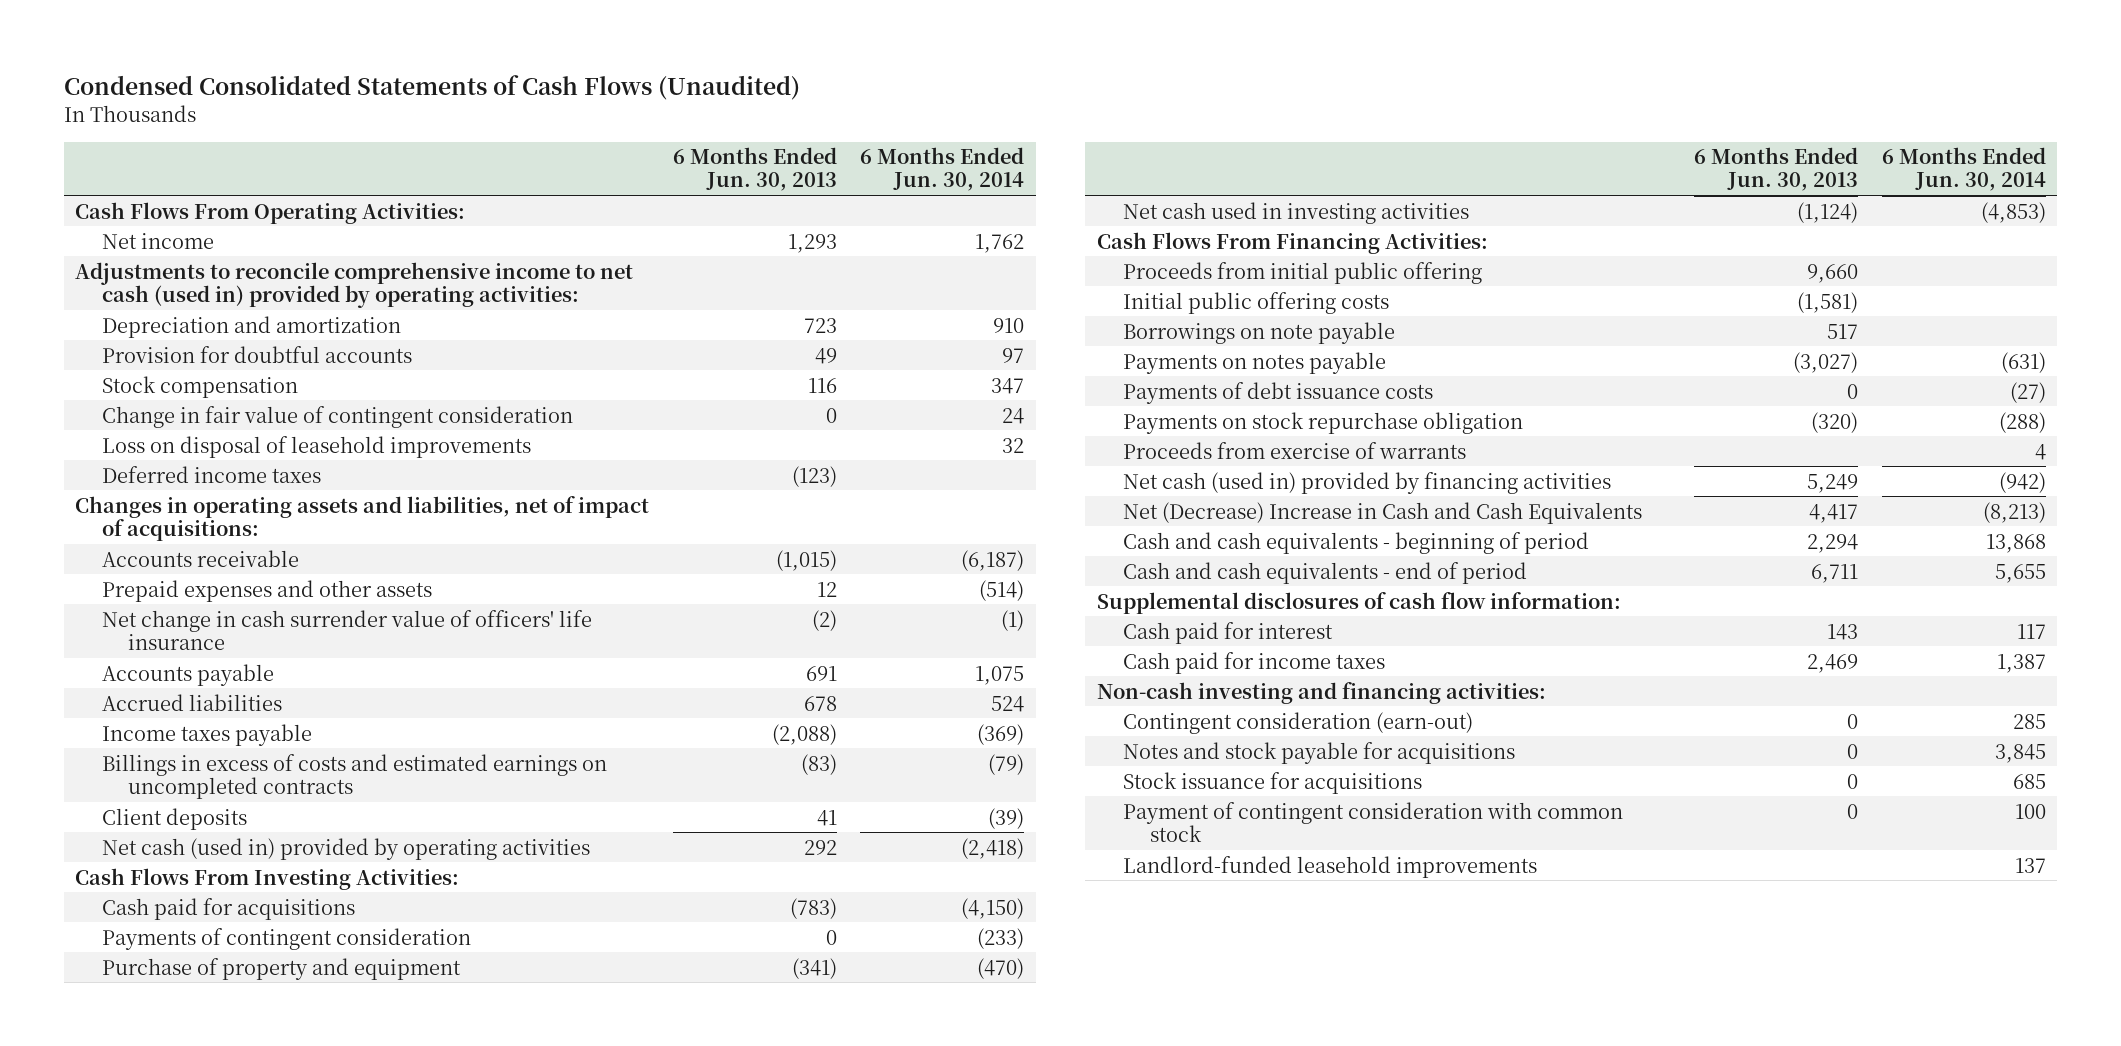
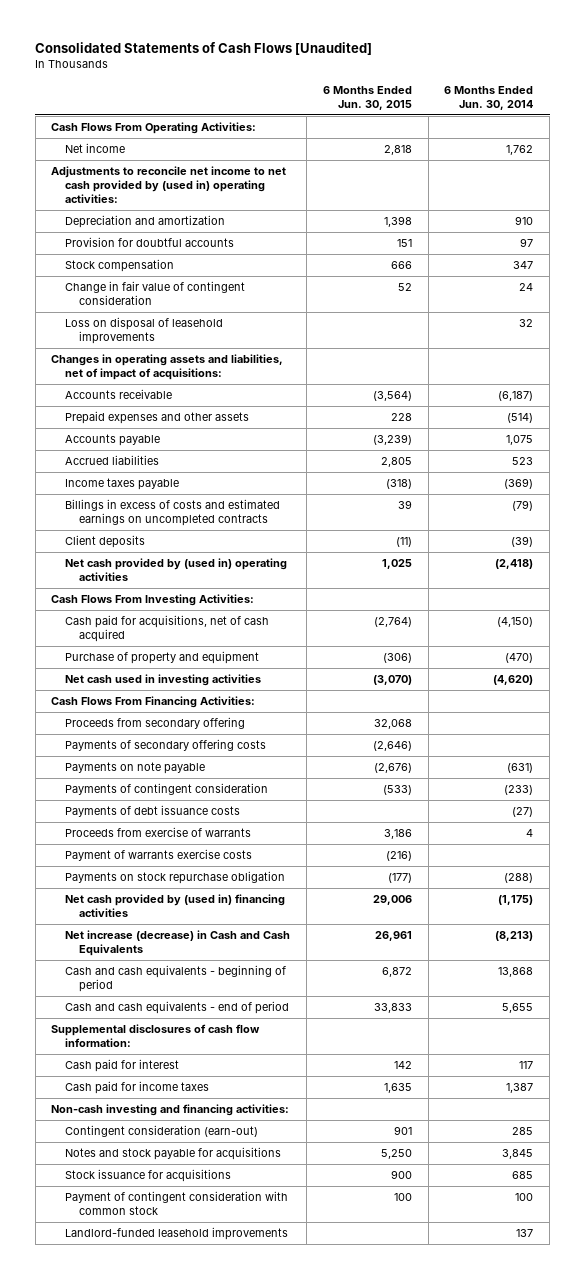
- Condensed Consolidated Statements of Cash Flows (Unaudited)
+ Consolidated Statements of Cash Flows [Unaudited]
- | 6 Months Ended Jun. 30, 2013 | 6 Months Ended Jun. 30, 2014
+ | 6 Months Ended Jun. 30, 2015 | 6 Months Ended Jun. 30, 2014
- Adjustments to reconcile comprehensive income to net cash (used in) provided by operating activities:
+ Adjustments to reconcile net income to net cash provided by (used in) operating activities:
- Deferred income taxes | (123) |
- Net change in cash surrender value of officers' life insurance | (2) | (1)
- Accrued liabilities | 678 | 524
+ Accrued liabilities | 2,805 | 523
- Net cash (used in) provided by operating activities | 292 | (2,418)
+ Net cash provided by (used in) operating activities | 1,025 | (2,418)
- Cash paid for acquisitions | (783) | (4,150)
+ Cash paid for acquisitions, net of cash acquired | (2,764) | (4,150)
- Net cash used in investing activities | (1,124) | (4,853)
+ Net cash used in investing activities | (3,070) | (4,620)
- Proceeds from initial public offering | 9,660 |
- Initial public offering costs | (1,581) |
- Borrowings on note payable | 517 |
- Payments on notes payable | (3,027) | (631)
+ Proceeds from secondary offering | 32,068 |
+ Payments of secondary offering costs | (2,646) |
+ Payments on note payable | (2,676) | (631)
moved down: Payments of contingent consideration | (533) | (233)
- Net cash (used in) provided by financing activities | 5,249 | (942)
- Net (Decrease) Increase in Cash and Cash Equivalents | 4,417 | (8,213)
+ Payment of warrants exercise costs | (216) |
moved down: Payments on stock repurchase obligation | (177) | (288)
+ Net cash provided by (used in) financing activities | 29,006 | (1,175)
+ Net increase (decrease) in Cash and Cash Equivalents | 26,961 | (8,213)

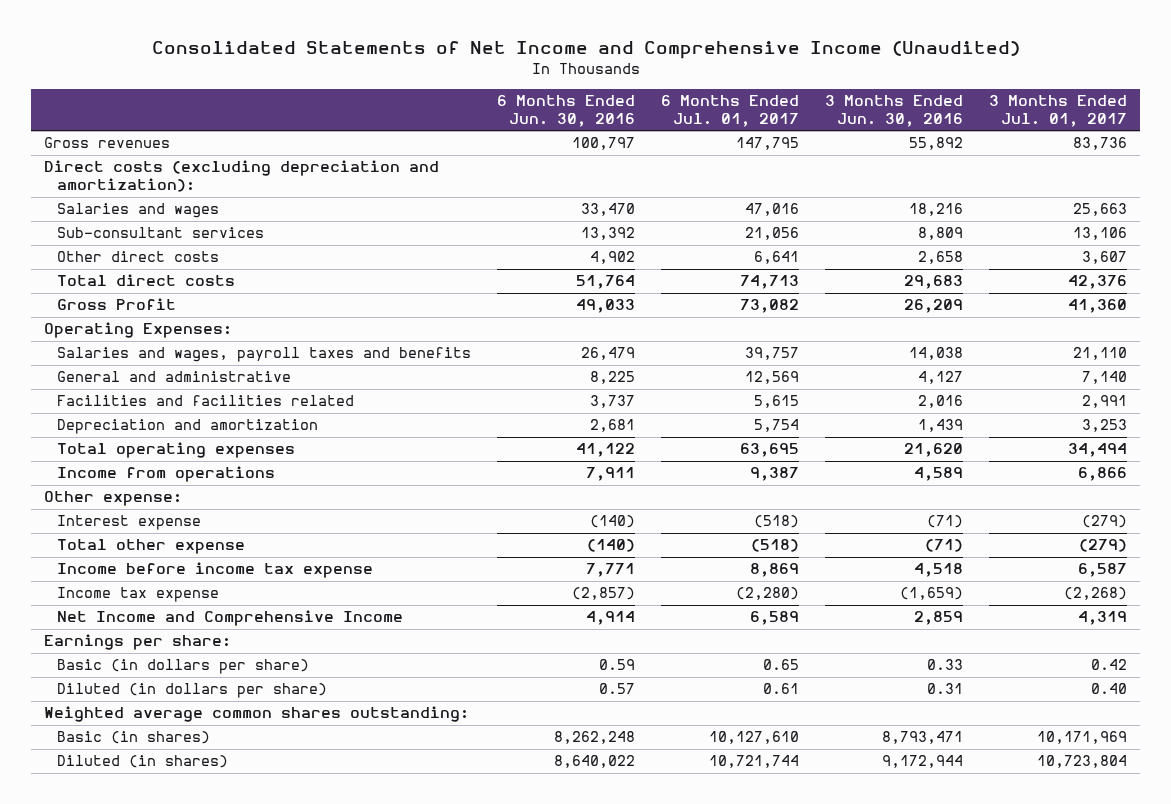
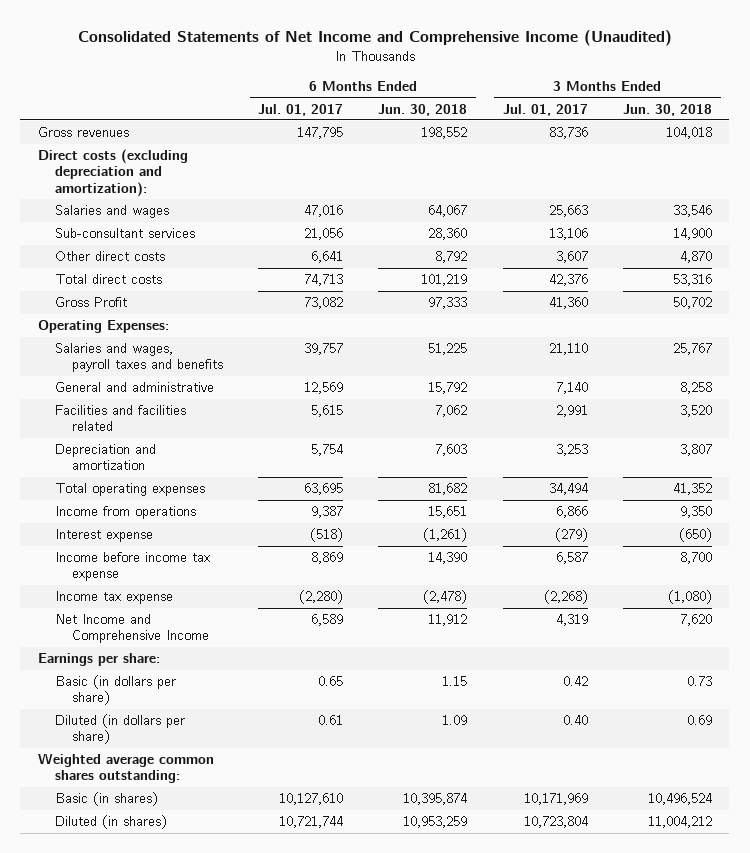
- | 6 Months Ended Jun. 30, 2016 | 6 Months Ended Jul. 01, 2017 | 3 Months Ended Jun. 30, 2016 | 3 Months Ended Jul. 01, 2017
+ | 6 Months Ended Jul. 01, 2017 | 6 Months Ended Jun. 30, 2018 | 3 Months Ended Jul. 01, 2017 | 3 Months Ended Jun. 30, 2018
- Other expense:
- Total other expense | (140) | (518) | (71) | (279)

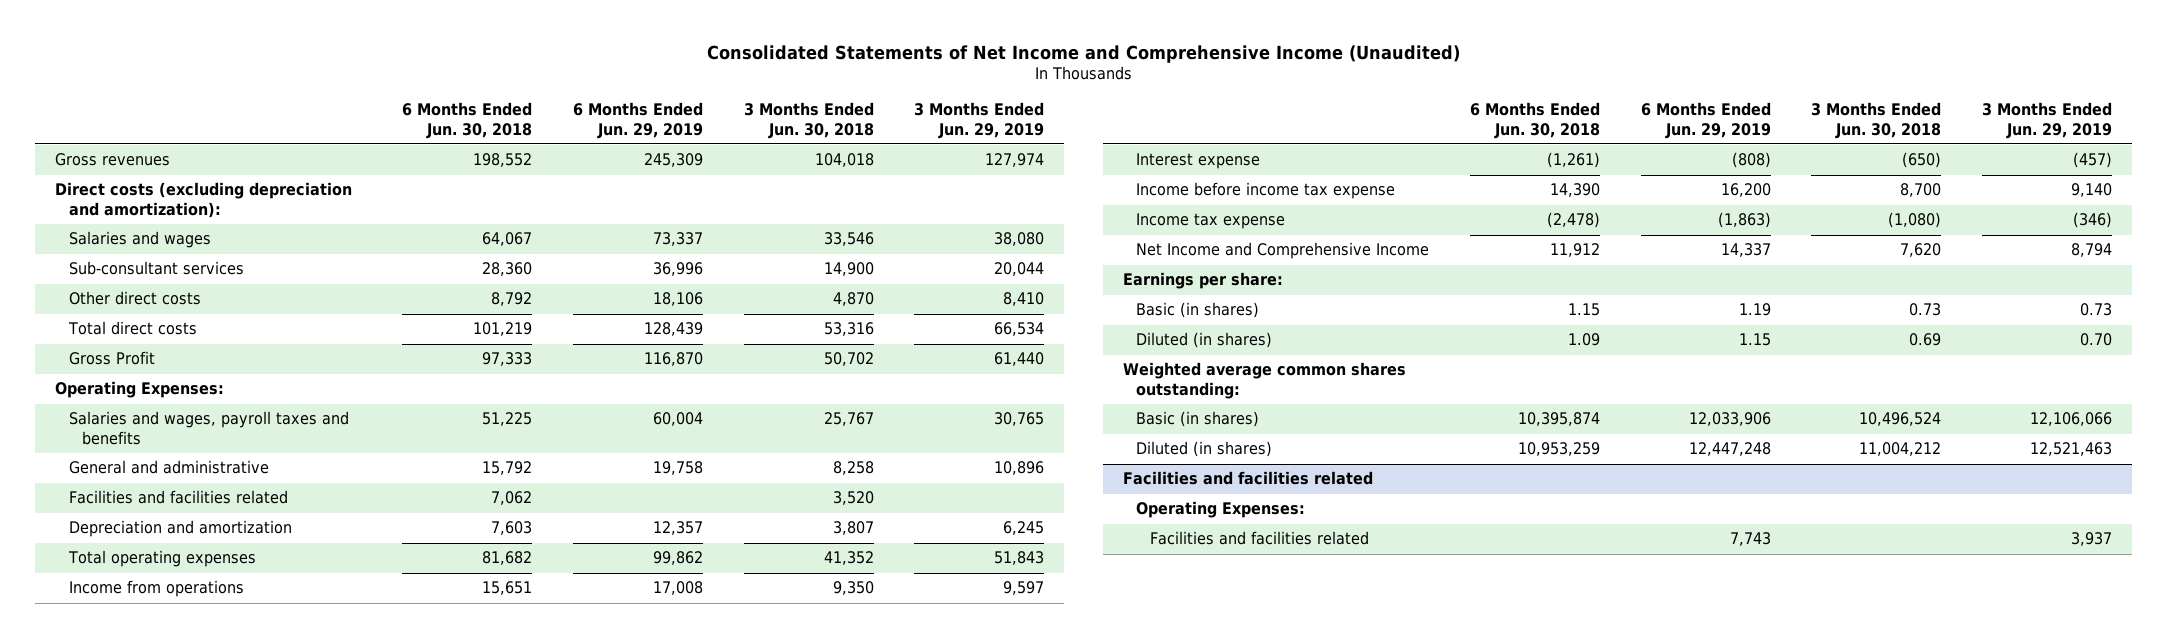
- | 6 Months Ended Jul. 01, 2017 | 6 Months Ended Jun. 30, 2018 | 3 Months Ended Jul. 01, 2017 | 3 Months Ended Jun. 30, 2018
+ | 6 Months Ended Jun. 30, 2018 | 6 Months Ended Jun. 29, 2019 | 3 Months Ended Jun. 30, 2018 | 3 Months Ended Jun. 29, 2019
- Basic (in dollars per share) | 0.65 | 1.15 | 0.42 | 0.73
- Diluted (in dollars per share) | 0.61 | 1.09 | 0.40 | 0.69
+ Basic (in shares) | 1.15 | 1.19 | 0.73 | 0.73
+ Diluted (in shares) | 1.09 | 1.15 | 0.69 | 0.70
+ Facilities and facilities related
+ Operating Expenses:
+ Facilities and facilities related | | 7,743 | | 3,937

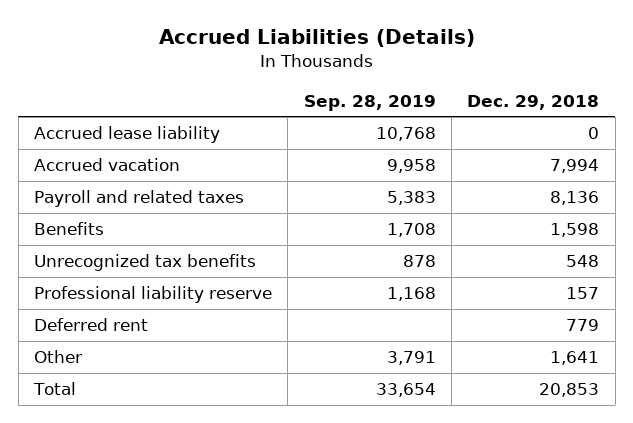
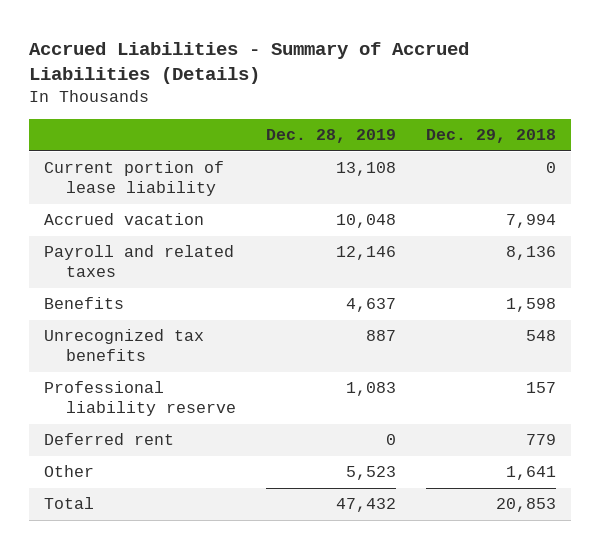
- Accrued Liabilities (Details)
+ Accrued Liabilities - Summary of Accrued Liabilities (Details)
- | Sep. 28, 2019 | Dec. 29, 2018
+ | Dec. 28, 2019 | Dec. 29, 2018
- Accrued lease liability | 10,768 | 0
+ Current portion of lease liability | 13,108 | 0

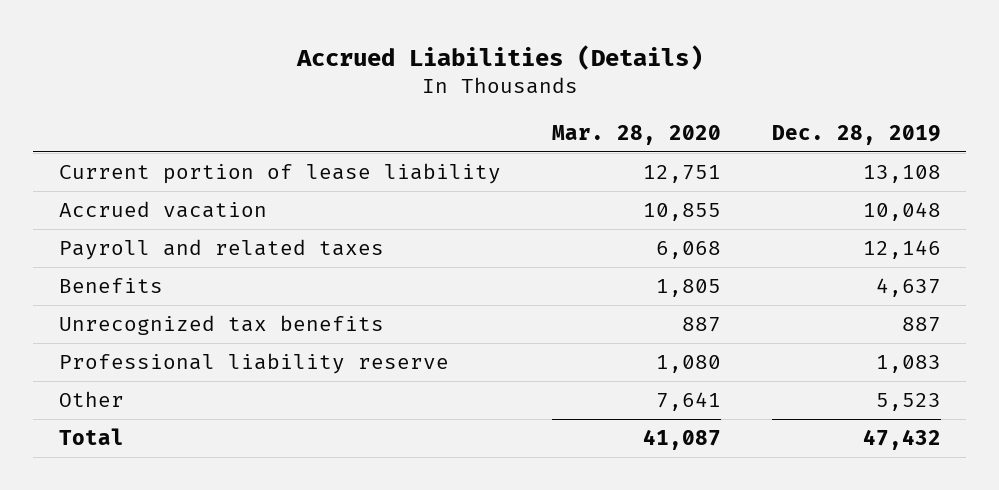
- Accrued Liabilities - Summary of Accrued Liabilities (Details)
+ Accrued Liabilities (Details)
- | Dec. 28, 2019 | Dec. 29, 2018
+ | Mar. 28, 2020 | Dec. 28, 2019
- Deferred rent | 0 | 779

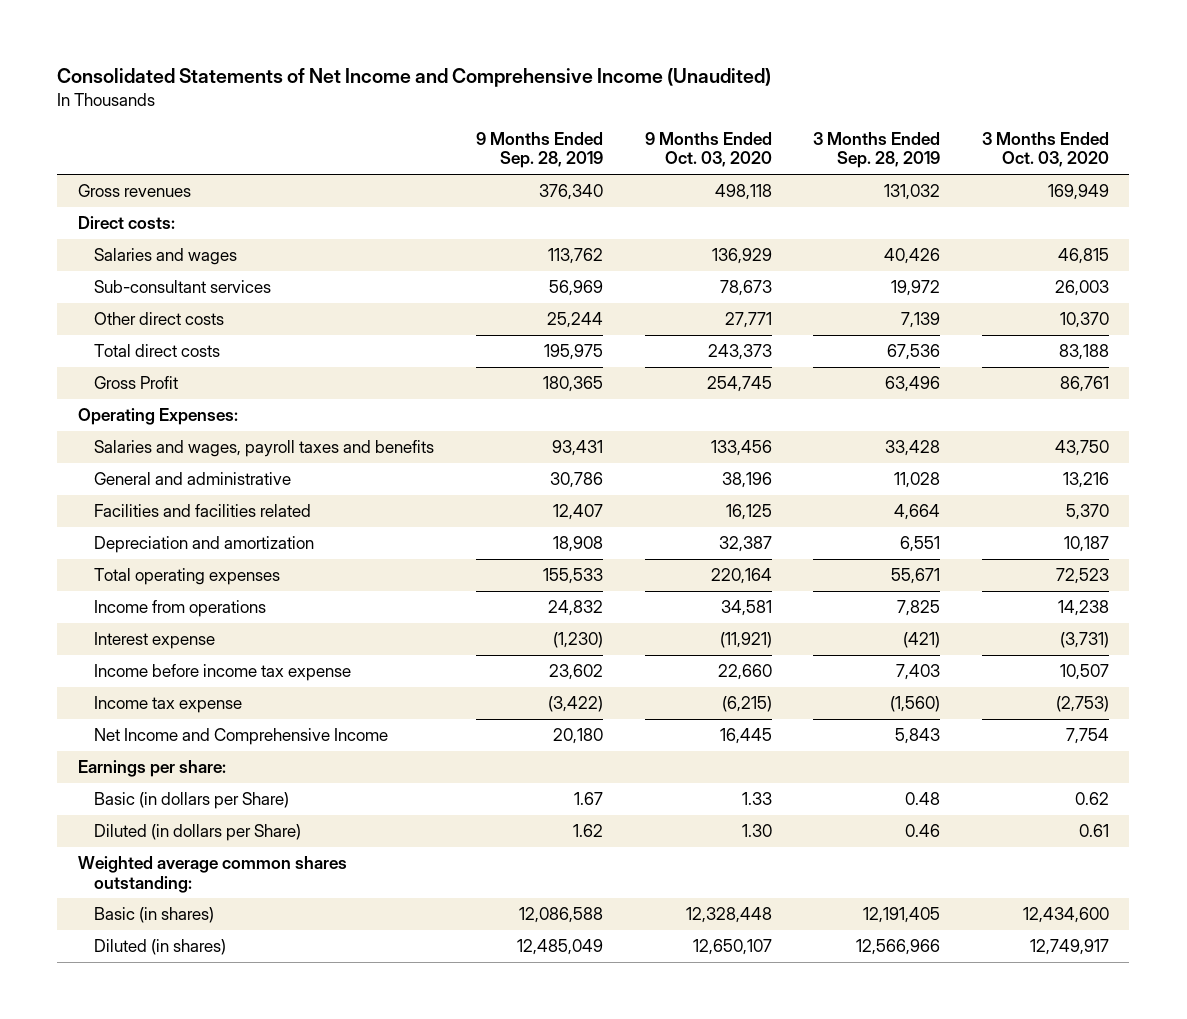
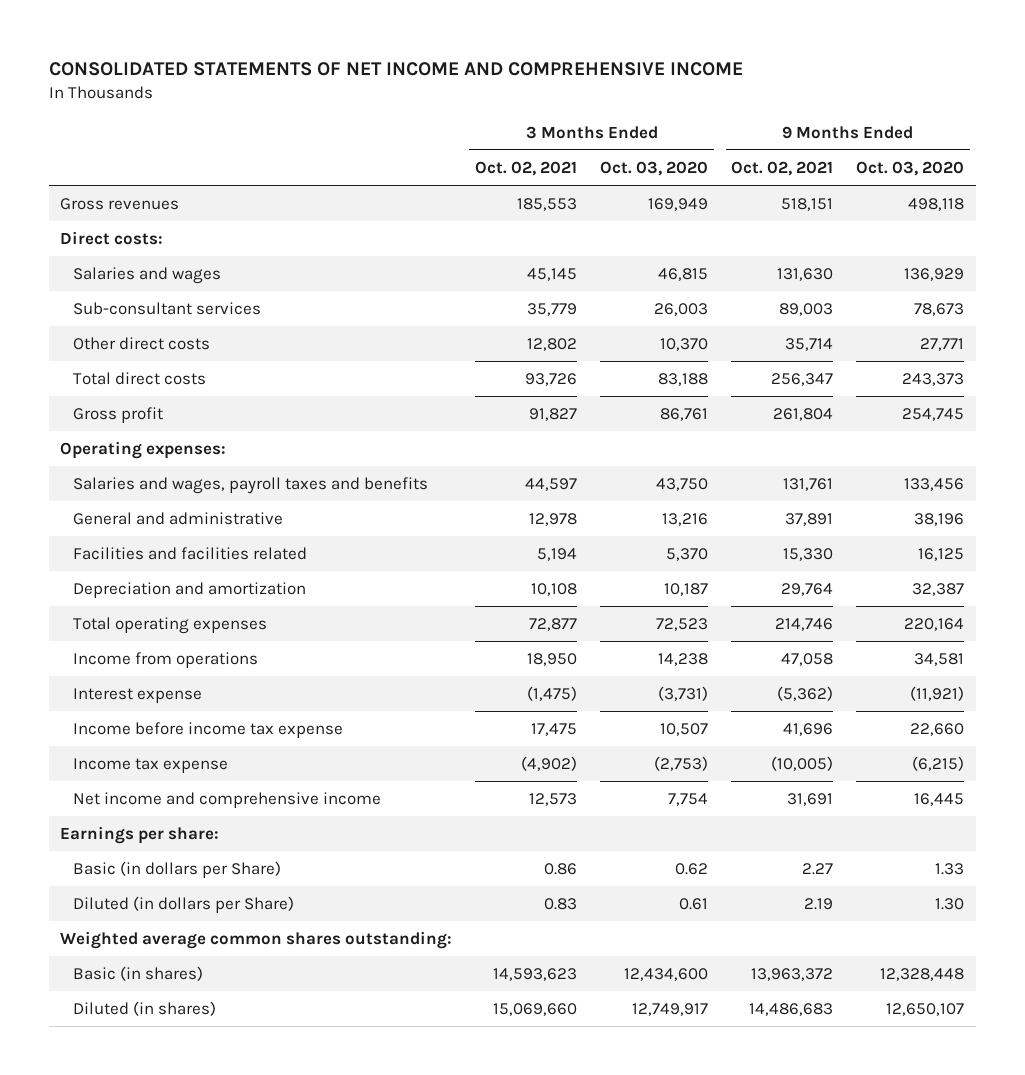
- Consolidated Statements of Net Income and Comprehensive Income (Unaudited)
+ CONSOLIDATED STATEMENTS OF NET INCOME AND COMPREHENSIVE INCOME
- | 9 Months Ended Sep. 28, 2019 | 9 Months Ended Oct. 03, 2020 | 3 Months Ended Sep. 28, 2019 | 3 Months Ended Oct. 03, 2020
+ | 3 Months Ended Oct. 02, 2021 | 3 Months Ended Oct. 03, 2020 | 9 Months Ended Oct. 02, 2021 | 9 Months Ended Oct. 03, 2020
- Gross Profit | 180,365 | 254,745 | 63,496 | 86,761
- Operating Expenses:
+ Gross profit | 91,827 | 86,761 | 261,804 | 254,745
+ Operating expenses:
- Net Income and Comprehensive Income | 20,180 | 16,445 | 5,843 | 7,754
+ Net income and comprehensive income | 12,573 | 7,754 | 31,691 | 16,445

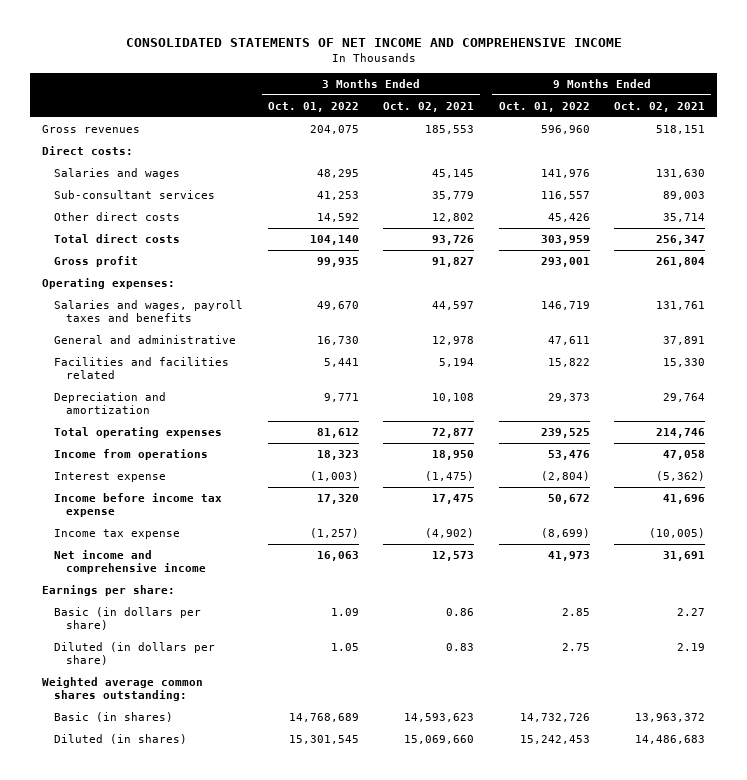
- | 3 Months Ended Oct. 02, 2021 | 3 Months Ended Oct. 03, 2020 | 9 Months Ended Oct. 02, 2021 | 9 Months Ended Oct. 03, 2020
+ | 3 Months Ended Oct. 01, 2022 | 3 Months Ended Oct. 02, 2021 | 9 Months Ended Oct. 01, 2022 | 9 Months Ended Oct. 02, 2021
- Basic (in dollars per Share) | 0.86 | 0.62 | 2.27 | 1.33
- Diluted (in dollars per Share) | 0.83 | 0.61 | 2.19 | 1.30
+ Basic (in dollars per share) | 1.09 | 0.86 | 2.85 | 2.27
+ Diluted (in dollars per share) | 1.05 | 0.83 | 2.75 | 2.19

